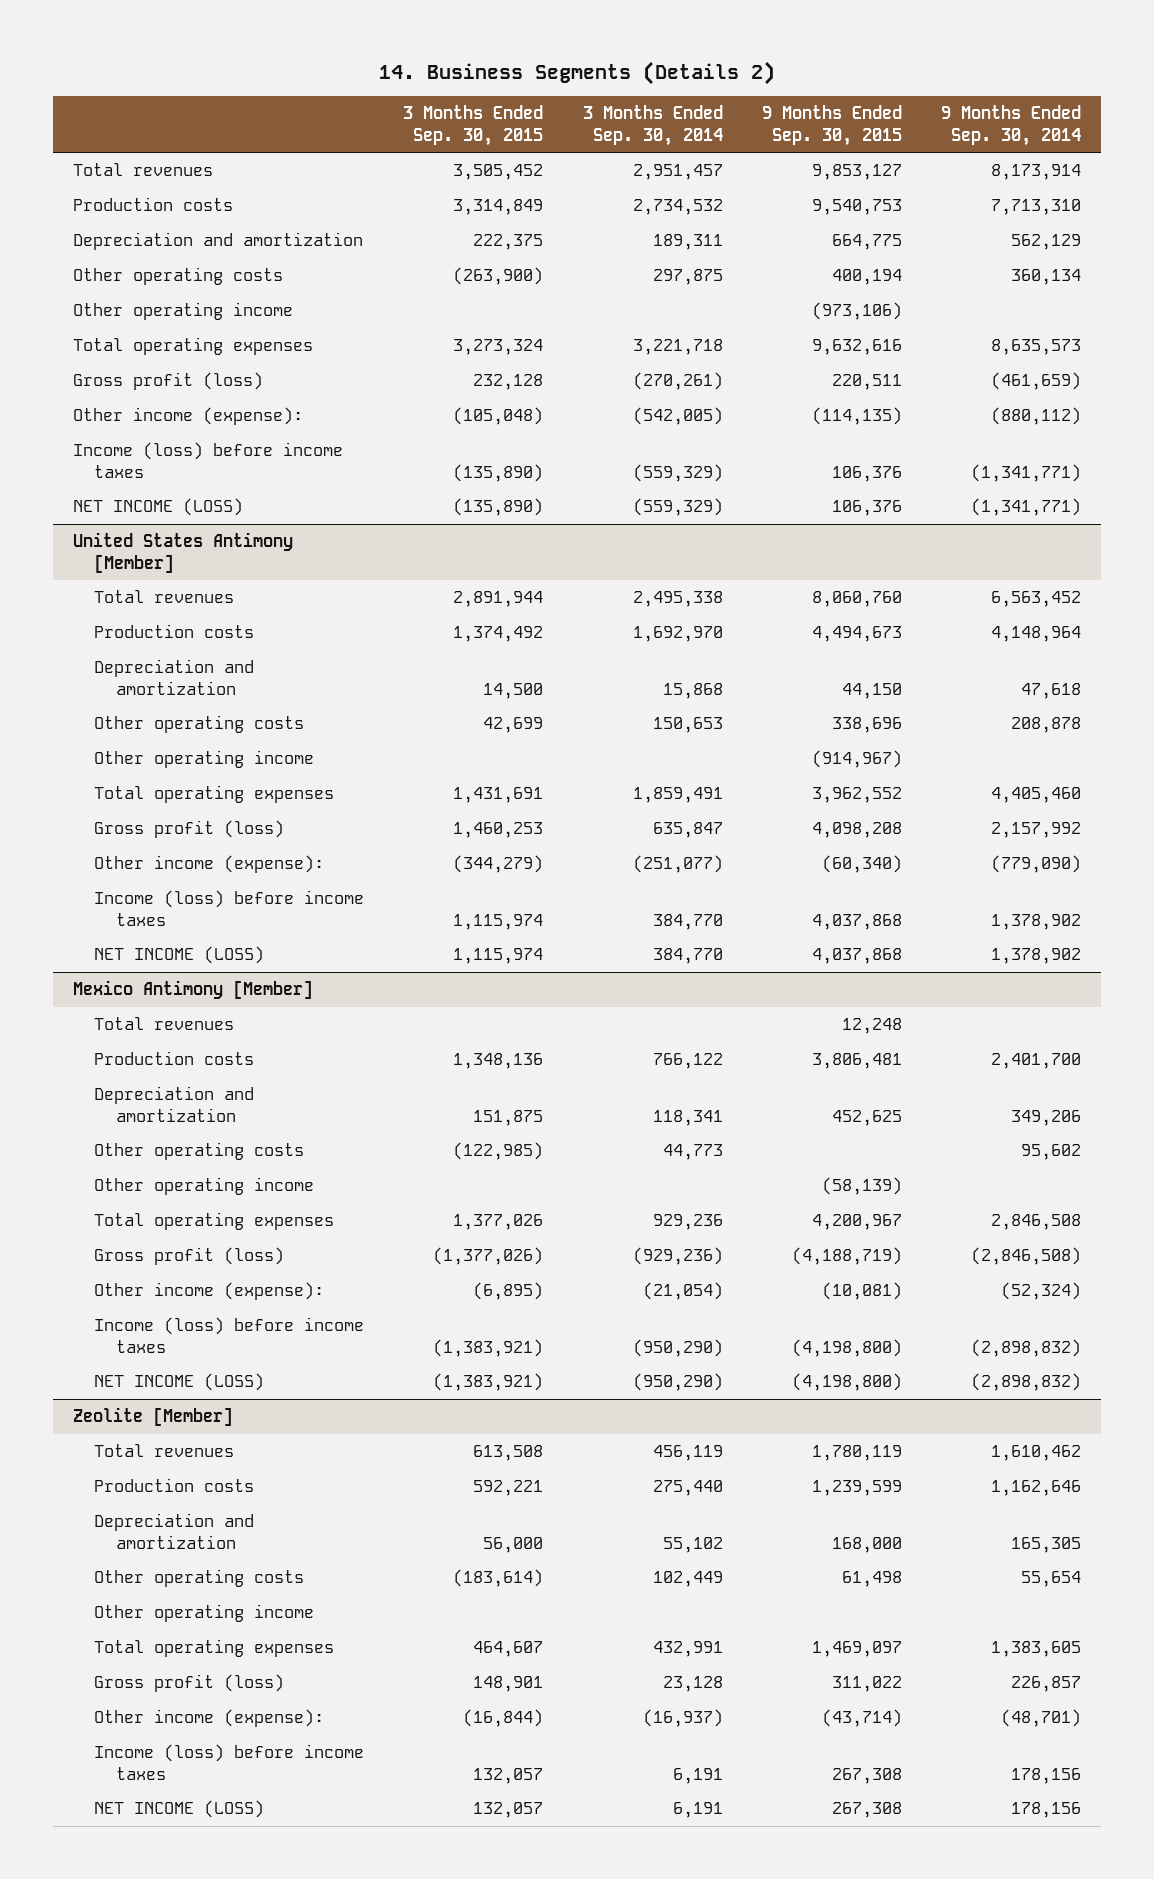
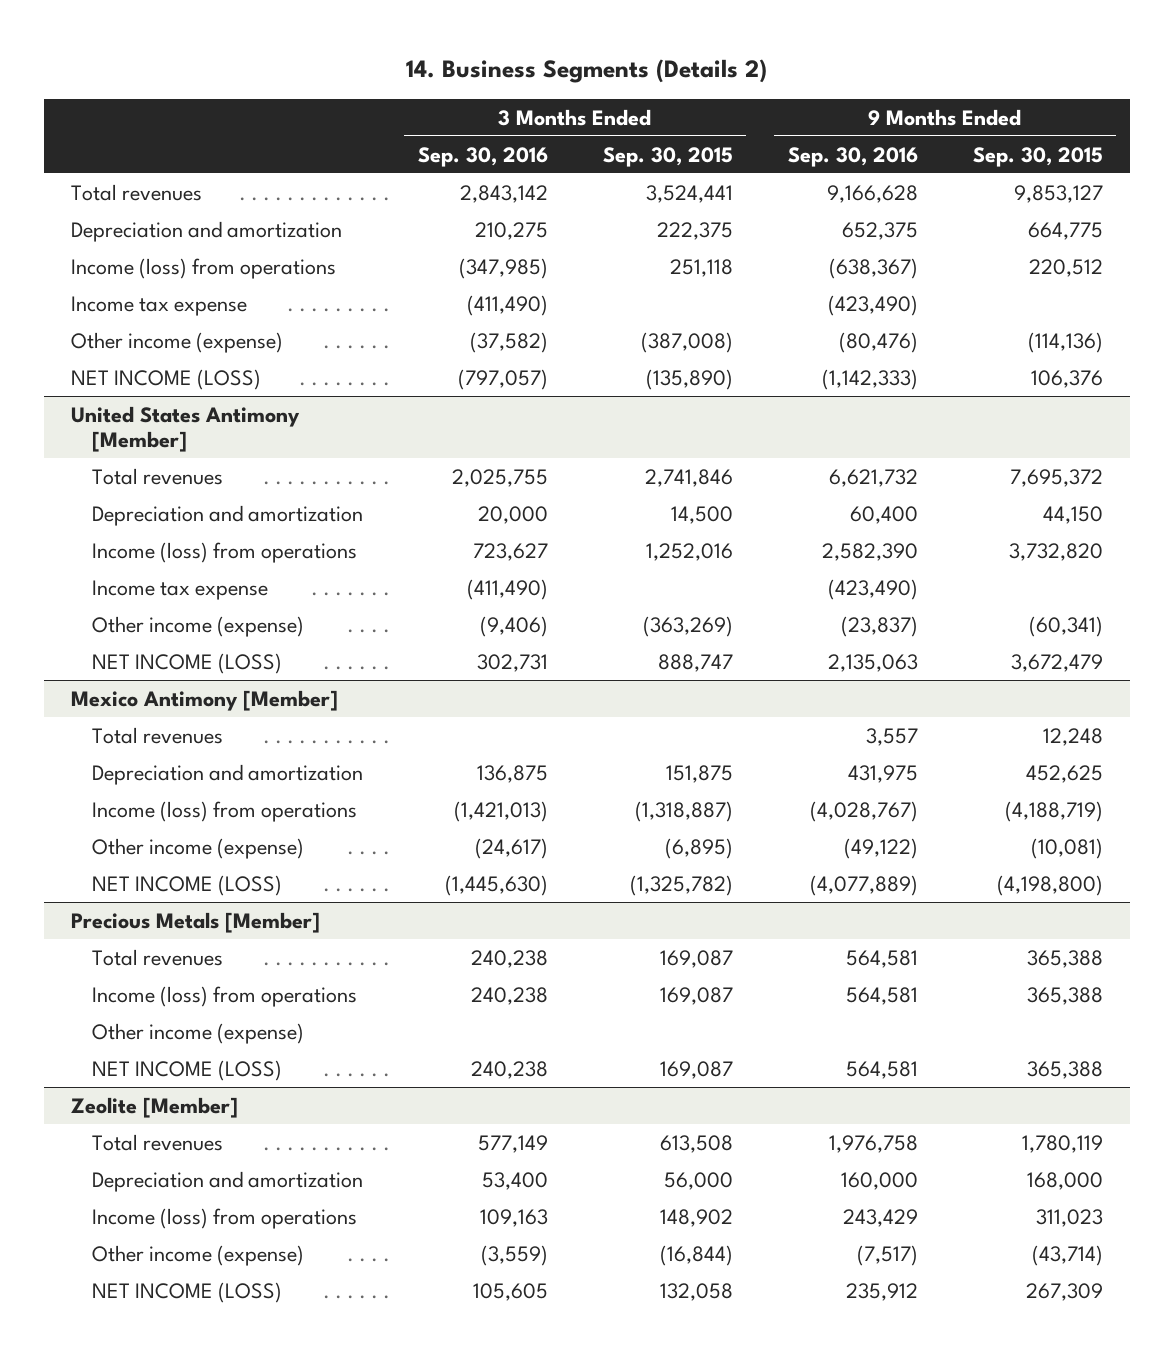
- | 3 Months Ended Sep. 30, 2015 | 3 Months Ended Sep. 30, 2014 | 9 Months Ended Sep. 30, 2015 | 9 Months Ended Sep. 30, 2014
+ | 3 Months Ended Sep. 30, 2016 | 3 Months Ended Sep. 30, 2015 | 9 Months Ended Sep. 30, 2016 | 9 Months Ended Sep. 30, 2015
- Total revenues | 3,505,452 | 2,951,457 | 9,853,127 | 8,173,914
- Production costs | 3,314,849 | 2,734,532 | 9,540,753 | 7,713,310
+ Total revenues | 2,843,142 | 3,524,441 | 9,166,628 | 9,853,127
- Other operating costs | (263,900) | 297,875 | 400,194 | 360,134
- Other operating income | | | (973,106) |
- Total operating expenses | 3,273,324 | 3,221,718 | 9,632,616 | 8,635,573
- Gross profit (loss) | 232,128 | (270,261) | 220,511 | (461,659)
- Other income (expense): | (105,048) | (542,005) | (114,135) | (880,112)
- Income (loss) before income taxes | (135,890) | (559,329) | 106,376 | (1,341,771)
+ Income (loss) from operations | (347,985) | 251,118 | (638,367) | 220,512
+ Income tax expense | (411,490) | | (423,490) |
+ Other income (expense) | (37,582) | (387,008) | (80,476) | (114,136)
@ United States Antimony [Member]
- Total revenues | 2,891,944 | 2,495,338 | 8,060,760 | 6,563,452
- Production costs | 1,374,492 | 1,692,970 | 4,494,673 | 4,148,964
+ Total revenues | 2,025,755 | 2,741,846 | 6,621,732 | 7,695,372
- Other operating costs | 42,699 | 150,653 | 338,696 | 208,878
- Other operating income | | | (914,967) |
- Total operating expenses | 1,431,691 | 1,859,491 | 3,962,552 | 4,405,460
- Gross profit (loss) | 1,460,253 | 635,847 | 4,098,208 | 2,157,992
- Other income (expense): | (344,279) | (251,077) | (60,340) | (779,090)
- Income (loss) before income taxes | 1,115,974 | 384,770 | 4,037,868 | 1,378,902
- NET INCOME (LOSS) | 1,115,974 | 384,770 | 4,037,868 | 1,378,902
+ Income (loss) from operations | 723,627 | 1,252,016 | 2,582,390 | 3,732,820
+ Income tax expense | (411,490) | | (423,490) |
+ Other income (expense) | (9,406) | (363,269) | (23,837) | (60,341)
+ NET INCOME (LOSS) | 302,731 | 888,747 | 2,135,063 | 3,672,479
@ Mexico Antimony [Member]
- Production costs | 1,348,136 | 766,122 | 3,806,481 | 2,401,700
- Other operating costs | (122,985) | 44,773 | | 95,602
- Other operating income | | | (58,139) |
- Total operating expenses | 1,377,026 | 929,236 | 4,200,967 | 2,846,508
- Gross profit (loss) | (1,377,026) | (929,236) | (4,188,719) | (2,846,508)
- Other income (expense): | (6,895) | (21,054) | (10,081) | (52,324)
- Income (loss) before income taxes | (1,383,921) | (950,290) | (4,198,800) | (2,898,832)
- NET INCOME (LOSS) | (1,383,921) | (950,290) | (4,198,800) | (2,898,832)
+ Income (loss) from operations | (1,421,013) | (1,318,887) | (4,028,767) | (4,188,719)
+ Other income (expense) | (24,617) | (6,895) | (49,122) | (10,081)
+ NET INCOME (LOSS) | (1,445,630) | (1,325,782) | (4,077,889) | (4,198,800)
+ Precious Metals [Member]
+ Total revenues | 240,238 | 169,087 | 564,581 | 365,388
+ Income (loss) from operations | 240,238 | 169,087 | 564,581 | 365,388
+ Other income (expense)
+ NET INCOME (LOSS) | 240,238 | 169,087 | 564,581 | 365,388
@ Zeolite [Member]
- Production costs | 592,221 | 275,440 | 1,239,599 | 1,162,646
- Other operating costs | (183,614) | 102,449 | 61,498 | 55,654
- Other operating income
- Total operating expenses | 464,607 | 432,991 | 1,469,097 | 1,383,605
- Gross profit (loss) | 148,901 | 23,128 | 311,022 | 226,857
- Other income (expense): | (16,844) | (16,937) | (43,714) | (48,701)
- Income (loss) before income taxes | 132,057 | 6,191 | 267,308 | 178,156
- NET INCOME (LOSS) | 132,057 | 6,191 | 267,308 | 178,156
+ Income (loss) from operations | 109,163 | 148,902 | 243,429 | 311,023
+ Other income (expense) | (3,559) | (16,844) | (7,517) | (43,714)
+ NET INCOME (LOSS) | 105,605 | 132,058 | 235,912 | 267,309

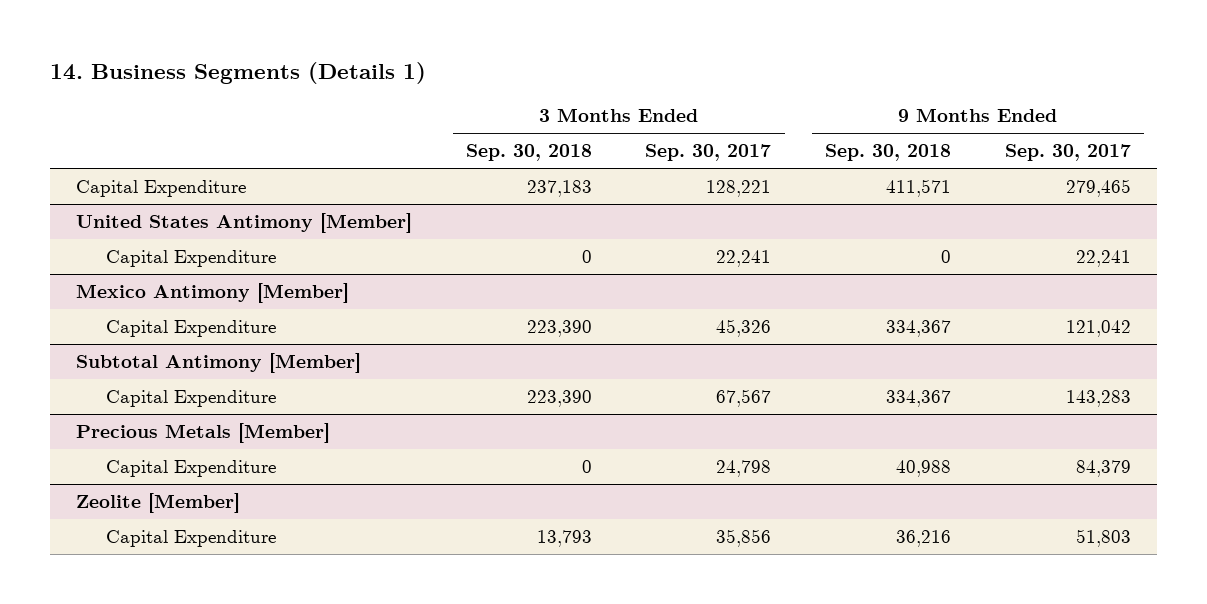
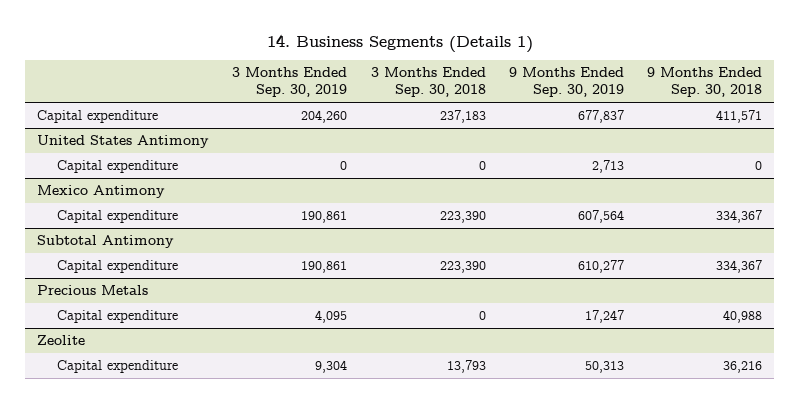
- | 3 Months Ended Sep. 30, 2018 | 3 Months Ended Sep. 30, 2017 | 9 Months Ended Sep. 30, 2018 | 9 Months Ended Sep. 30, 2017
+ | 3 Months Ended Sep. 30, 2019 | 3 Months Ended Sep. 30, 2018 | 9 Months Ended Sep. 30, 2019 | 9 Months Ended Sep. 30, 2018
- Capital Expenditure | 237,183 | 128,221 | 411,571 | 279,465
- United States Antimony [Member]
- Capital Expenditure | 0 | 22,241 | 0 | 22,241
- Mexico Antimony [Member]
- Capital Expenditure | 223,390 | 45,326 | 334,367 | 121,042
- Subtotal Antimony [Member]
- Capital Expenditure | 223,390 | 67,567 | 334,367 | 143,283
- Precious Metals [Member]
- Capital Expenditure | 0 | 24,798 | 40,988 | 84,379
- Zeolite [Member]
- Capital Expenditure | 13,793 | 35,856 | 36,216 | 51,803
+ Capital expenditure | 204,260 | 237,183 | 677,837 | 411,571
+ United States Antimony
+ Capital expenditure | 0 | 0 | 2,713 | 0
+ Mexico Antimony
+ Capital expenditure | 190,861 | 223,390 | 607,564 | 334,367
+ Subtotal Antimony
+ Capital expenditure | 190,861 | 223,390 | 610,277 | 334,367
+ Precious Metals
+ Capital expenditure | 4,095 | 0 | 17,247 | 40,988
+ Zeolite
+ Capital expenditure | 9,304 | 13,793 | 50,313 | 36,216

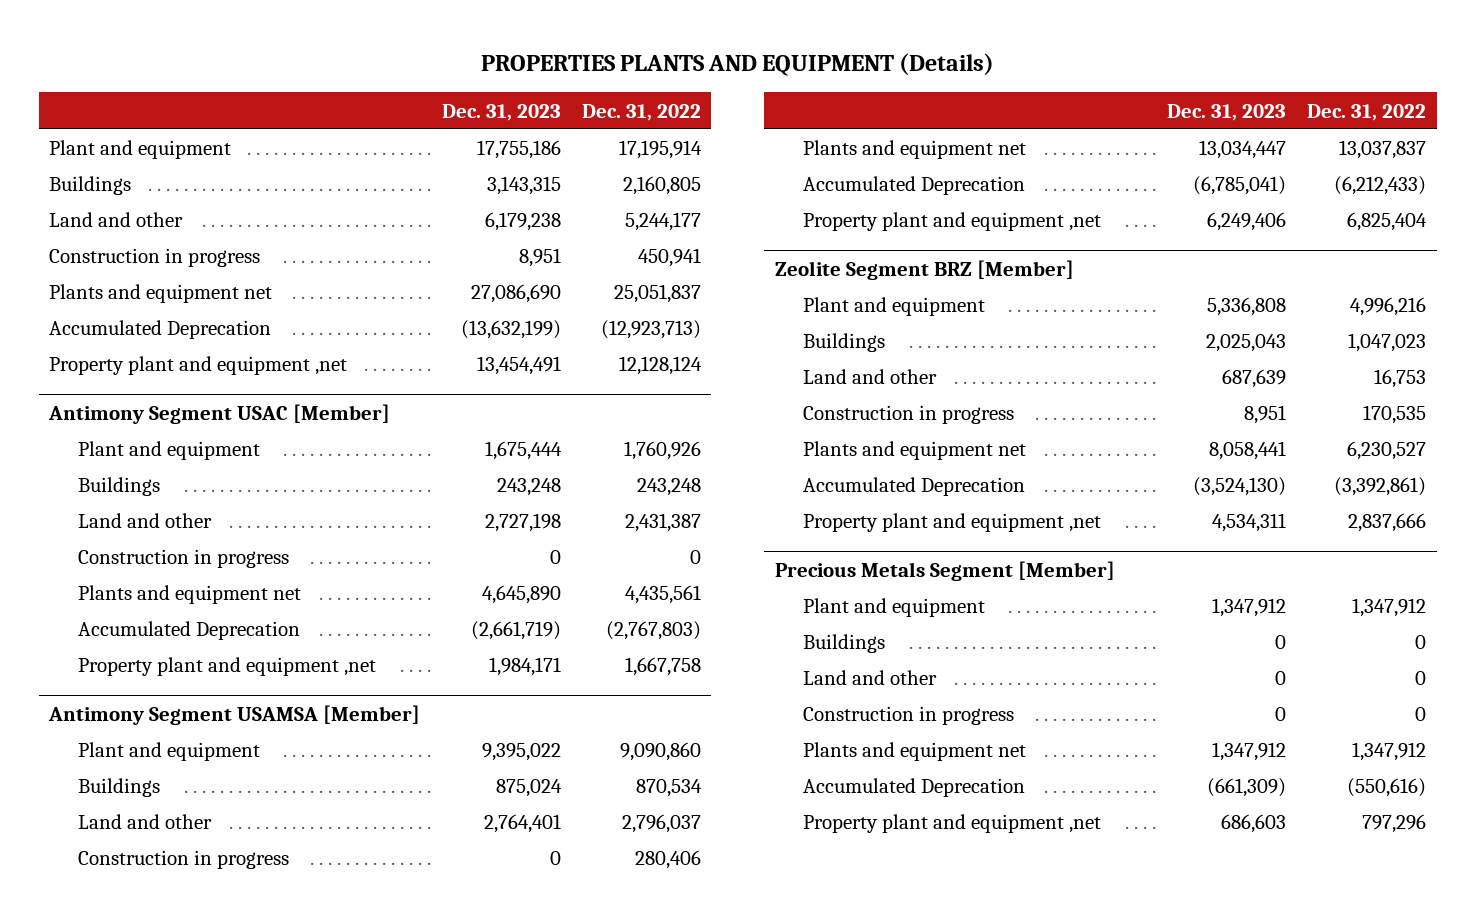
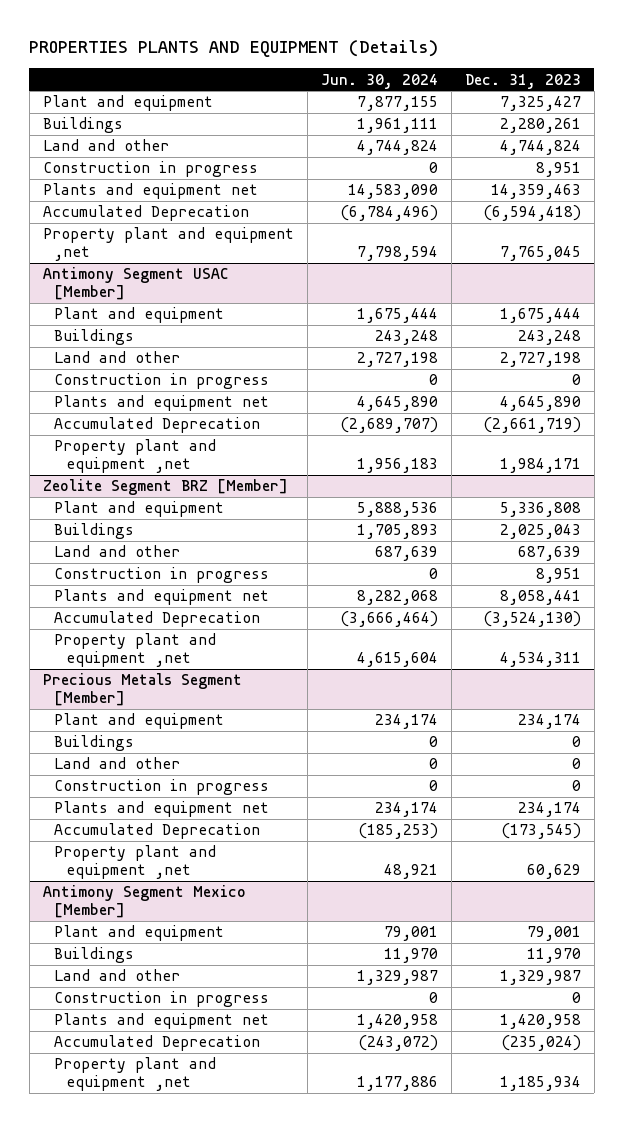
- | Dec. 31, 2023 | Dec. 31, 2022
+ | Jun. 30, 2024 | Dec. 31, 2023
- Plant and equipment | 17,755,186 | 17,195,914
- Buildings | 3,143,315 | 2,160,805
- Land and other | 6,179,238 | 5,244,177
+ Plant and equipment | 7,877,155 | 7,325,427
+ Buildings | 1,961,111 | 2,280,261
+ Land and other | 4,744,824 | 4,744,824
- Plants and equipment net | 27,086,690 | 25,051,837
- Accumulated Deprecation | (13,632,199) | (12,923,713)
- Property plant and equipment ,net | 13,454,491 | 12,128,124
+ Plants and equipment net | 14,583,090 | 14,359,463
+ Accumulated Deprecation | (6,784,496) | (6,594,418)
+ Property plant and equipment ,net | 7,798,594 | 7,765,045
- Antimony Segment USAMSA [Member]
- Plant and equipment | 9,395,022 | 9,090,860
- Buildings | 875,024 | 870,534
- Land and other | 2,764,401 | 2,796,037
- Construction in progress | 0 | 280,406
- Plants and equipment net | 13,034,447 | 13,037,837
- Accumulated Deprecation | (6,785,041) | (6,212,433)
- Property plant and equipment ,net | 6,249,406 | 6,825,404
@ Precious Metals Segment [Member]
- Plant and equipment | 1,347,912 | 1,347,912
+ Plant and equipment | 234,174 | 234,174
- Plants and equipment net | 1,347,912 | 1,347,912
- Accumulated Deprecation | (661,309) | (550,616)
- Property plant and equipment ,net | 686,603 | 797,296
+ Plants and equipment net | 234,174 | 234,174
+ Accumulated Deprecation | (185,253) | (173,545)
+ Property plant and equipment ,net | 48,921 | 60,629
+ Antimony Segment Mexico [Member]
+ Plant and equipment | 79,001 | 79,001
+ Buildings | 11,970 | 11,970
+ Land and other | 1,329,987 | 1,329,987
+ Construction in progress | 0 | 0
+ Plants and equipment net | 1,420,958 | 1,420,958
+ Accumulated Deprecation | (243,072) | (235,024)
+ Property plant and equipment ,net | 1,177,886 | 1,185,934

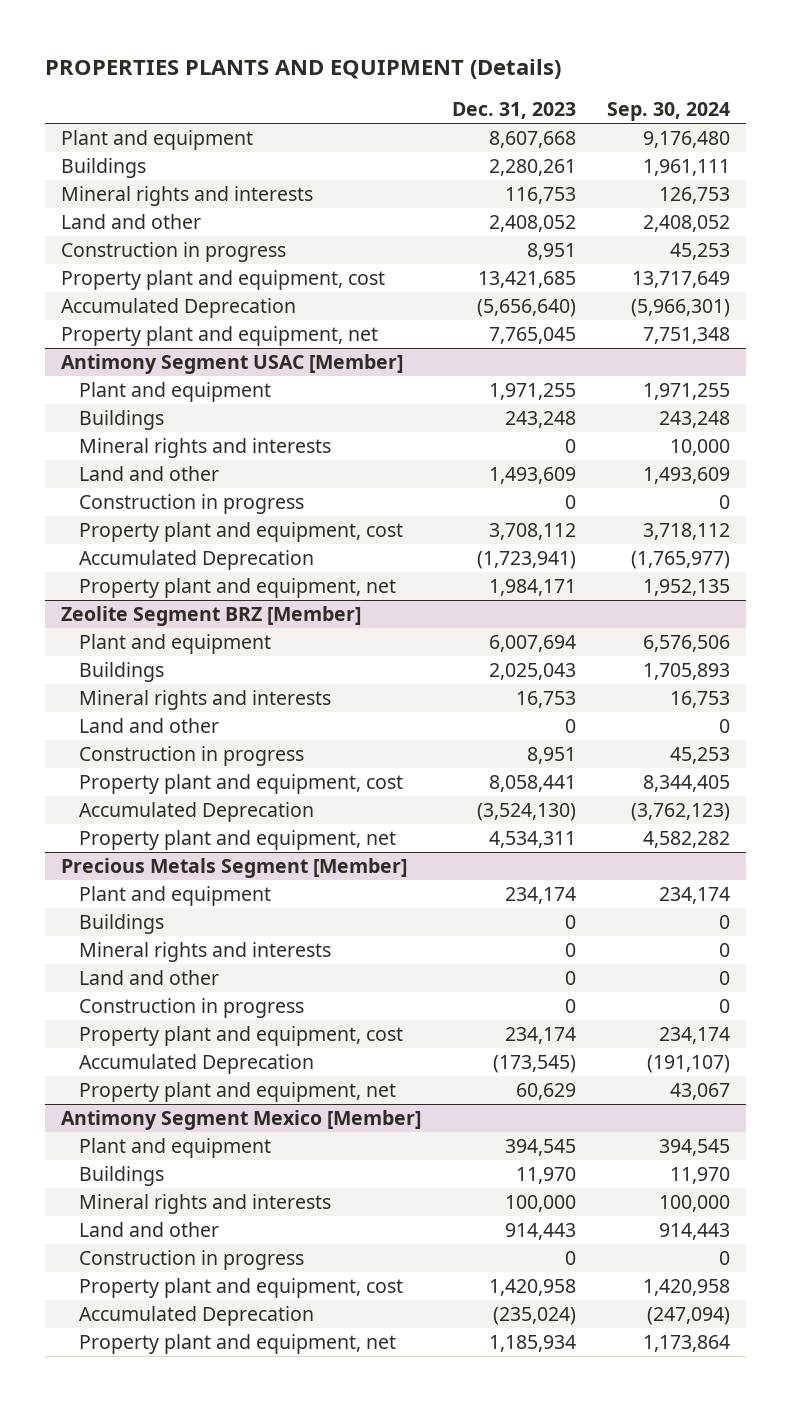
- | Jun. 30, 2024 | Dec. 31, 2023
+ | Dec. 31, 2023 | Sep. 30, 2024
- Plant and equipment | 7,877,155 | 7,325,427
+ Plant and equipment | 8,607,668 | 9,176,480
- Land and other | 4,744,824 | 4,744,824
+ Mineral rights and interests | 116,753 | 126,753
+ Land and other | 2,408,052 | 2,408,052
- Plants and equipment net | 14,583,090 | 14,359,463
- Accumulated Deprecation | (6,784,496) | (6,594,418)
- Property plant and equipment ,net | 7,798,594 | 7,765,045
+ Property plant and equipment, cost | 13,421,685 | 13,717,649
+ Accumulated Deprecation | (5,656,640) | (5,966,301)
+ Property plant and equipment, net | 7,765,045 | 7,751,348
@ Antimony Segment USAC [Member]
- Plant and equipment | 1,675,444 | 1,675,444
+ Plant and equipment | 1,971,255 | 1,971,255
- Land and other | 2,727,198 | 2,727,198
+ Mineral rights and interests | 0 | 10,000
+ Land and other | 1,493,609 | 1,493,609
- Plants and equipment net | 4,645,890 | 4,645,890
- Accumulated Deprecation | (2,689,707) | (2,661,719)
- Property plant and equipment ,net | 1,956,183 | 1,984,171
+ Property plant and equipment, cost | 3,708,112 | 3,718,112
+ Accumulated Deprecation | (1,723,941) | (1,765,977)
+ Property plant and equipment, net | 1,984,171 | 1,952,135
@ Zeolite Segment BRZ [Member]
- Plant and equipment | 5,888,536 | 5,336,808
+ Plant and equipment | 6,007,694 | 6,576,506
- Land and other | 687,639 | 687,639
+ Mineral rights and interests | 16,753 | 16,753
+ Land and other | 0 | 0
- Plants and equipment net | 8,282,068 | 8,058,441
+ Property plant and equipment, cost | 8,058,441 | 8,344,405
- Property plant and equipment ,net | 4,615,604 | 4,534,311
+ Property plant and equipment, net | 4,534,311 | 4,582,282
@ Precious Metals Segment [Member]
+ Mineral rights and interests | 0 | 0
- Plants and equipment net | 234,174 | 234,174
+ Property plant and equipment, cost | 234,174 | 234,174
- Property plant and equipment ,net | 48,921 | 60,629
+ Property plant and equipment, net | 60,629 | 43,067
@ Antimony Segment Mexico [Member]
- Plant and equipment | 79,001 | 79,001
+ Plant and equipment | 394,545 | 394,545
- Land and other | 1,329,987 | 1,329,987
+ Mineral rights and interests | 100,000 | 100,000
+ Land and other | 914,443 | 914,443
- Plants and equipment net | 1,420,958 | 1,420,958
+ Property plant and equipment, cost | 1,420,958 | 1,420,958
- Property plant and equipment ,net | 1,177,886 | 1,185,934
+ Property plant and equipment, net | 1,185,934 | 1,173,864

